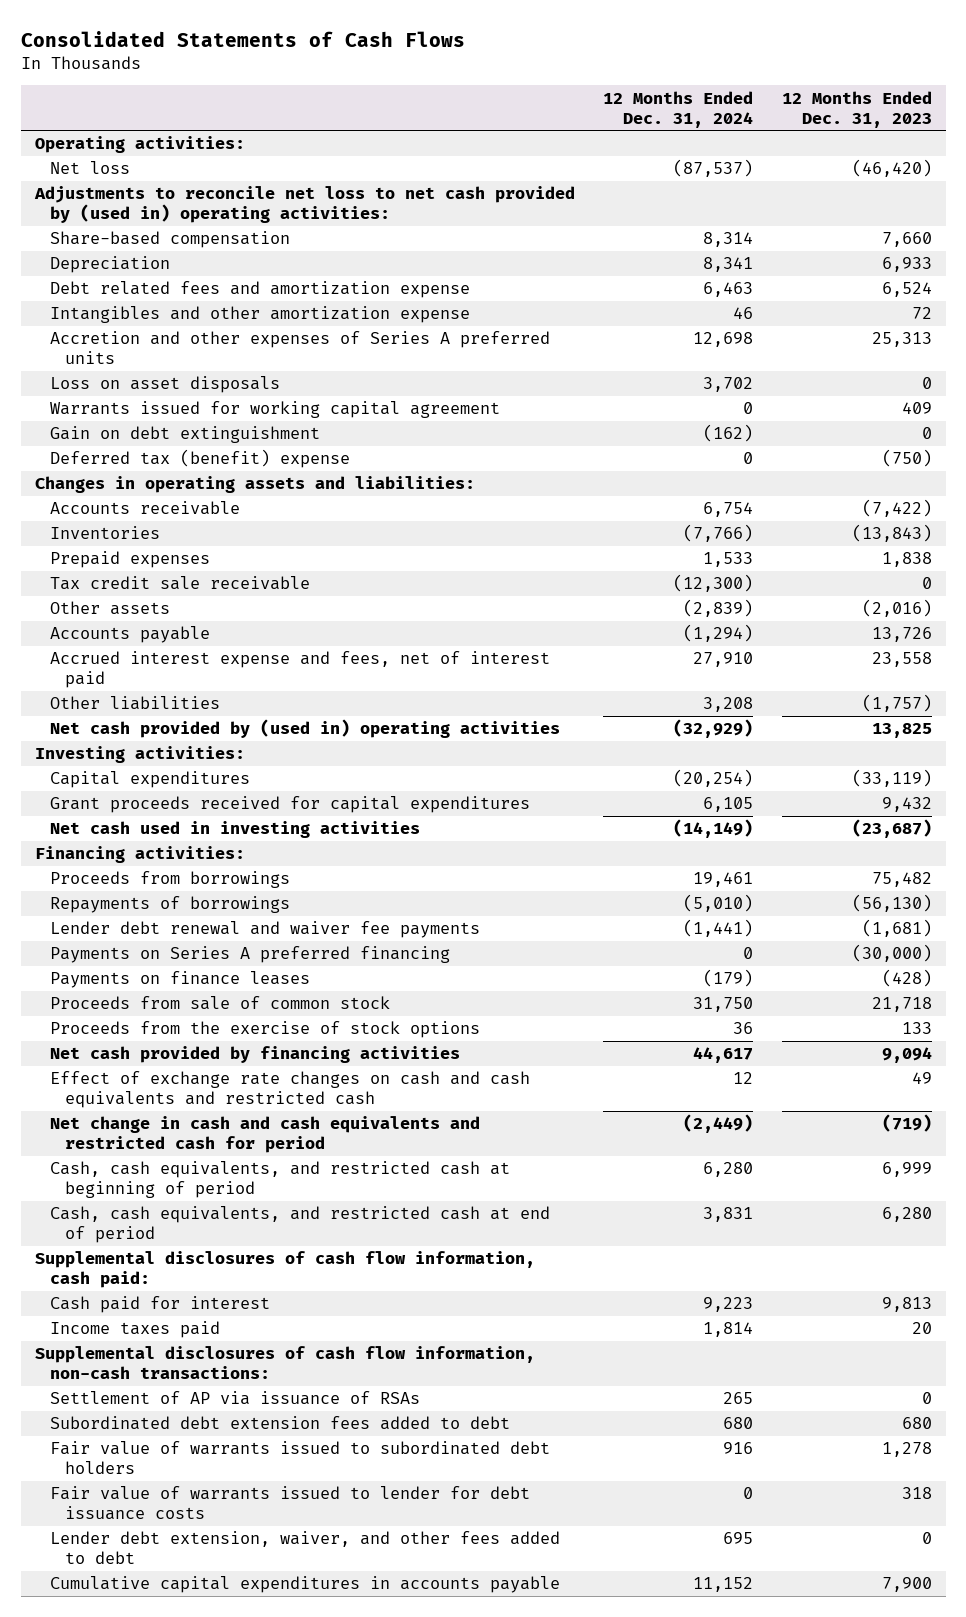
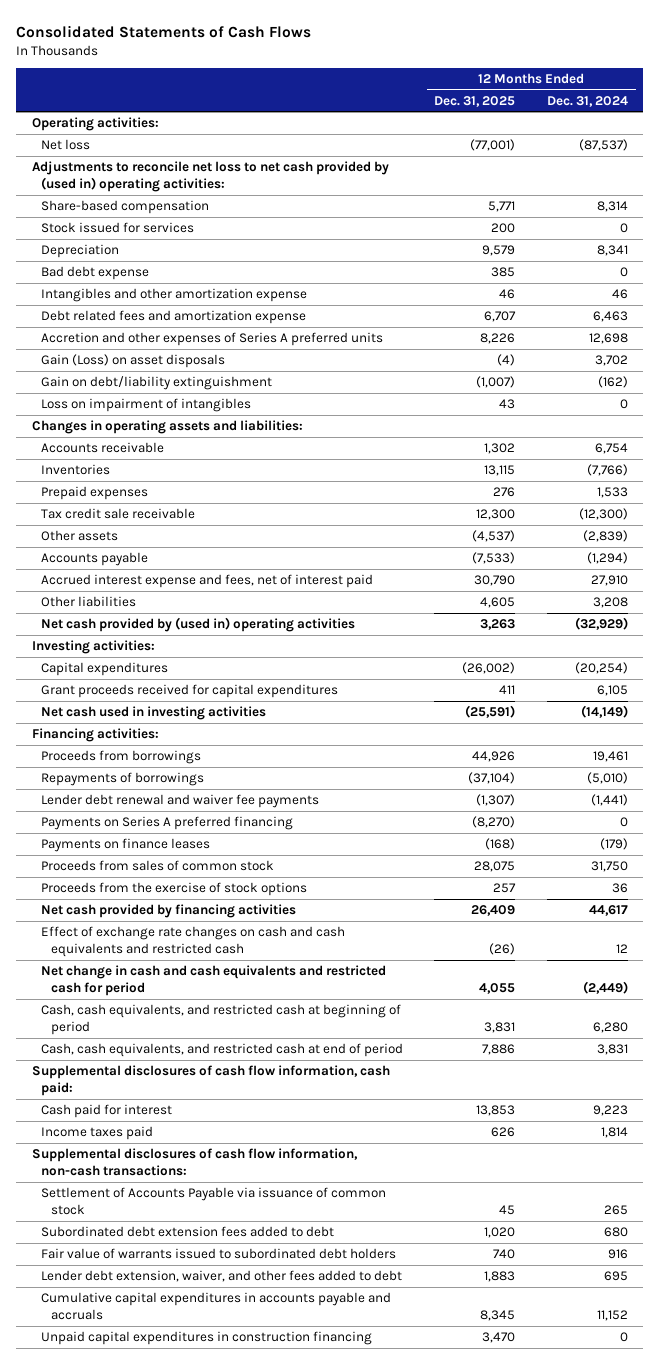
- | 12 Months Ended Dec. 31, 2024 | 12 Months Ended Dec. 31, 2023
+ | 12 Months Ended Dec. 31, 2025 | 12 Months Ended Dec. 31, 2024
+ Stock issued for services | 200 | 0
+ Bad debt expense | 385 | 0
moved down: Debt related fees and amortization expense | 6,707 | 6,463
- Loss on asset disposals | 3,702 | 0
- Warrants issued for working capital agreement | 0 | 409
- Gain on debt extinguishment | (162) | 0
- Deferred tax (benefit) expense | 0 | (750)
+ Gain (Loss) on asset disposals | (4) | 3,702
+ Gain on debt/liability extinguishment | (1,007) | (162)
+ Loss on impairment of intangibles | 43 | 0
- Proceeds from sale of common stock | 31,750 | 21,718
+ Proceeds from sales of common stock | 28,075 | 31,750
- Settlement of AP via issuance of RSAs | 265 | 0
+ Settlement of Accounts Payable via issuance of common stock | 45 | 265
- Fair value of warrants issued to lender for debt issuance costs | 0 | 318
- Cumulative capital expenditures in accounts payable | 11,152 | 7,900
+ Cumulative capital expenditures in accounts payable and accruals | 8,345 | 11,152
+ Unpaid capital expenditures in construction financing | 3,470 | 0

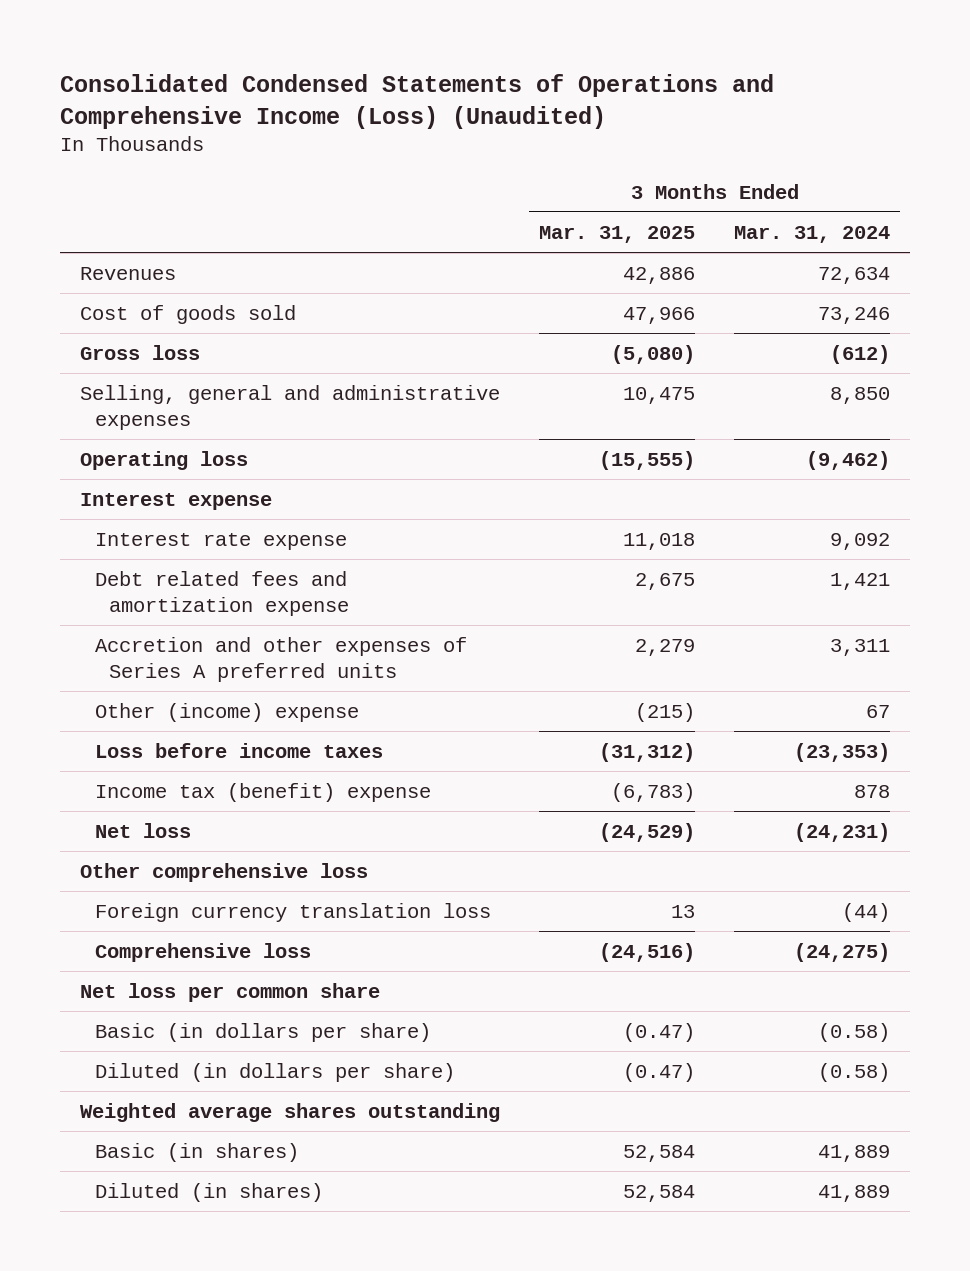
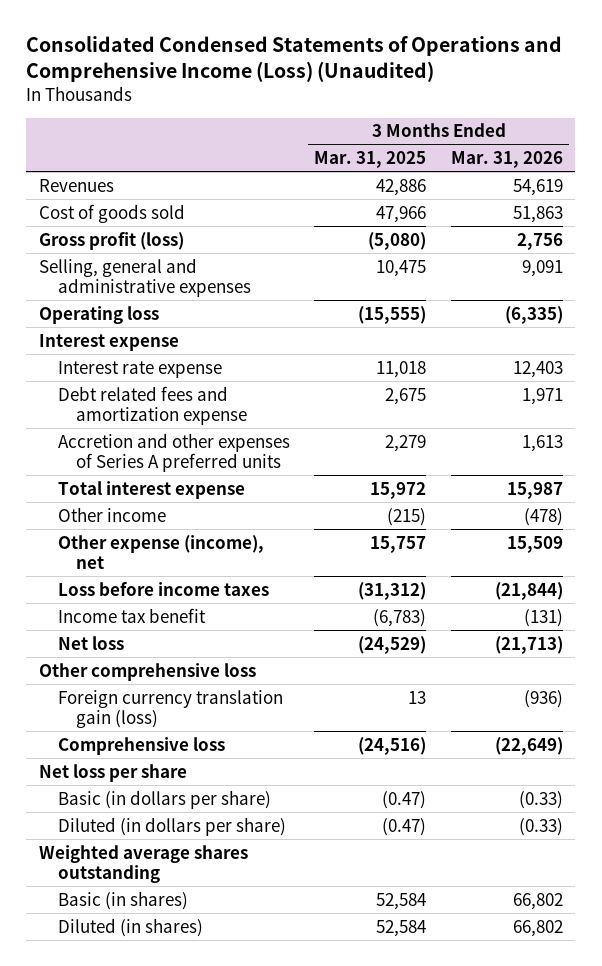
- | 3 Months Ended Mar. 31, 2025 | 3 Months Ended Mar. 31, 2024
+ | 3 Months Ended Mar. 31, 2025 | 3 Months Ended Mar. 31, 2026
- Gross loss | (5,080) | (612)
+ Gross profit (loss) | (5,080) | 2,756
- Other (income) expense | (215) | 67
+ Total interest expense | 15,972 | 15,987
+ Other income | (215) | (478)
+ Other expense (income), net | 15,757 | 15,509
- Income tax (benefit) expense | (6,783) | 878
+ Income tax benefit | (6,783) | (131)
- Foreign currency translation loss | 13 | (44)
+ Foreign currency translation gain (loss) | 13 | (936)
- Net loss per common share
+ Net loss per share

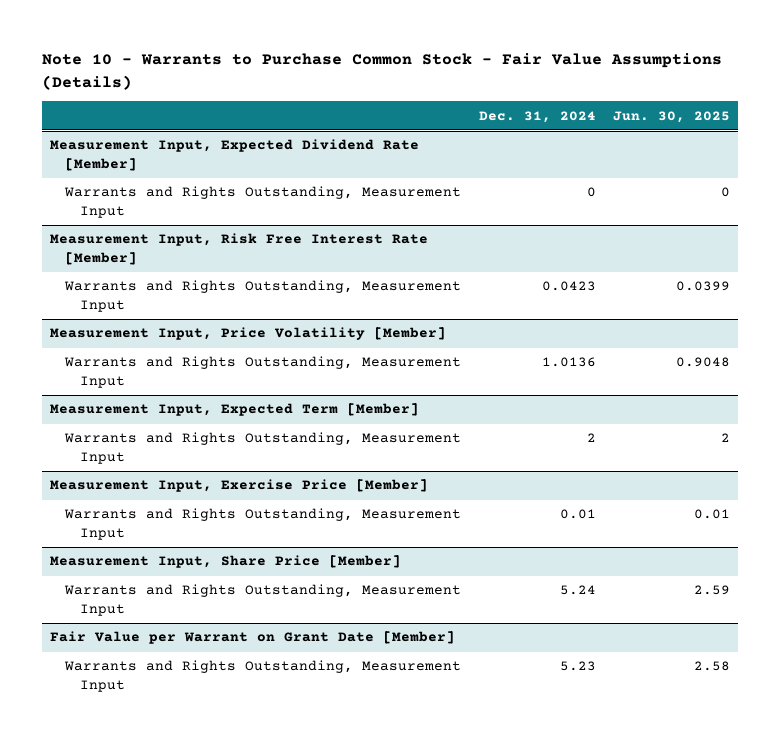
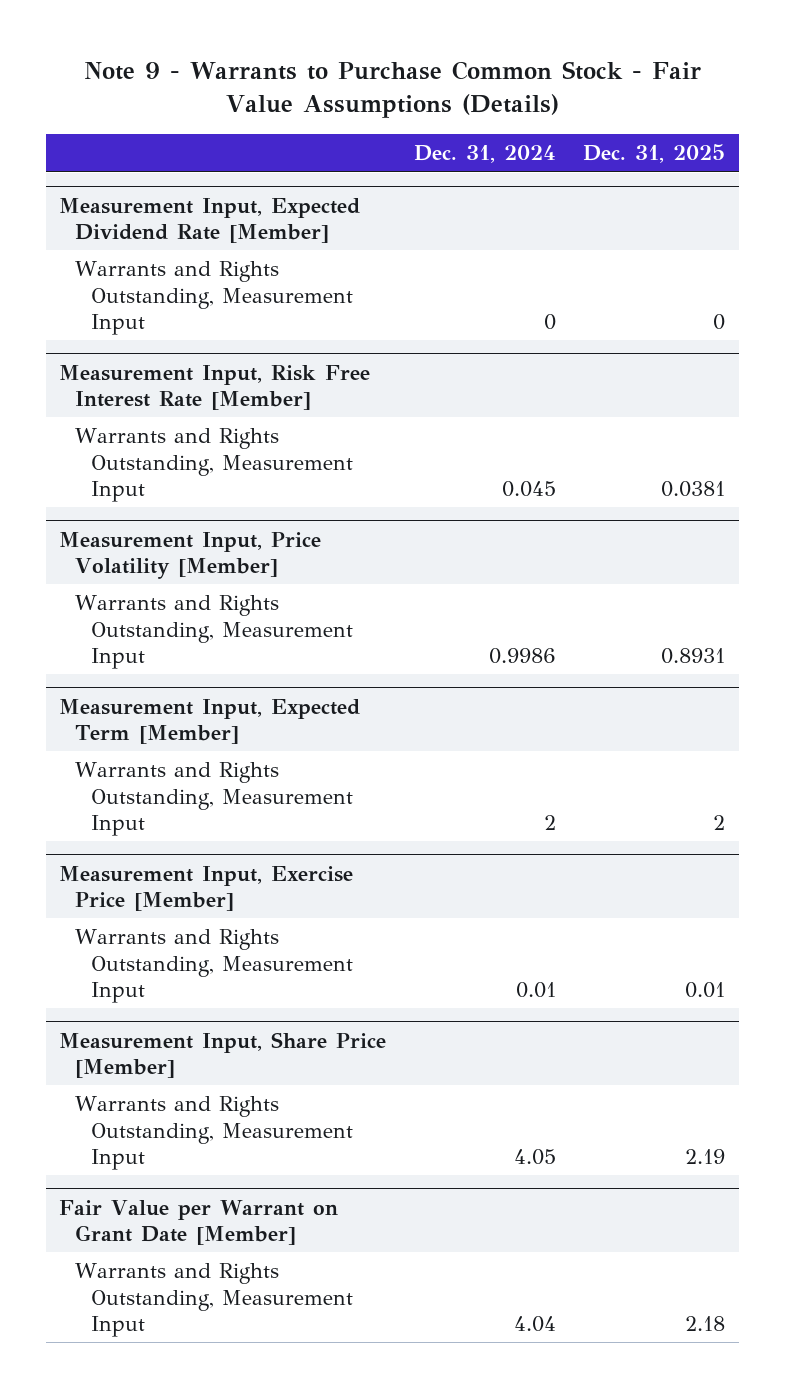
- Note 10 - Warrants to Purchase Common Stock - Fair Value Assumptions (Details)
+ Note 9 - Warrants to Purchase Common Stock - Fair Value Assumptions (Details)
- | Dec. 31, 2024 | Jun. 30, 2025
+ | Dec. 31, 2024 | Dec. 31, 2025
@ Measurement Input, Risk Free Interest Rate [Member]
- Warrants and Rights Outstanding, Measurement Input | 0.0423 | 0.0399
+ Warrants and Rights Outstanding, Measurement Input | 0.045 | 0.0381
@ Measurement Input, Price Volatility [Member]
- Warrants and Rights Outstanding, Measurement Input | 1.0136 | 0.9048
+ Warrants and Rights Outstanding, Measurement Input | 0.9986 | 0.8931
@ Measurement Input, Share Price [Member]
- Warrants and Rights Outstanding, Measurement Input | 5.24 | 2.59
+ Warrants and Rights Outstanding, Measurement Input | 4.05 | 2.19
@ Fair Value per Warrant on Grant Date [Member]
- Warrants and Rights Outstanding, Measurement Input | 5.23 | 2.58
+ Warrants and Rights Outstanding, Measurement Input | 4.04 | 2.18

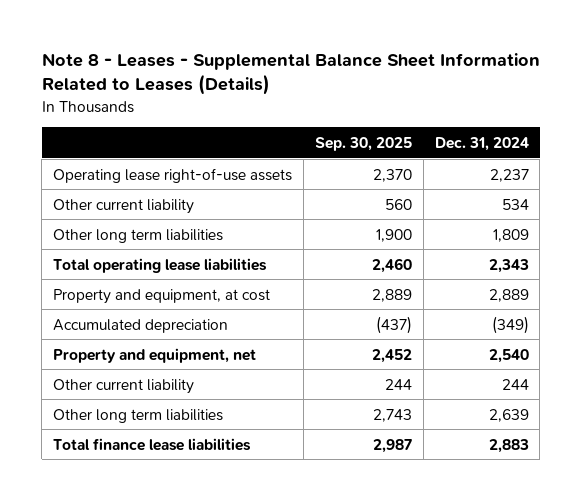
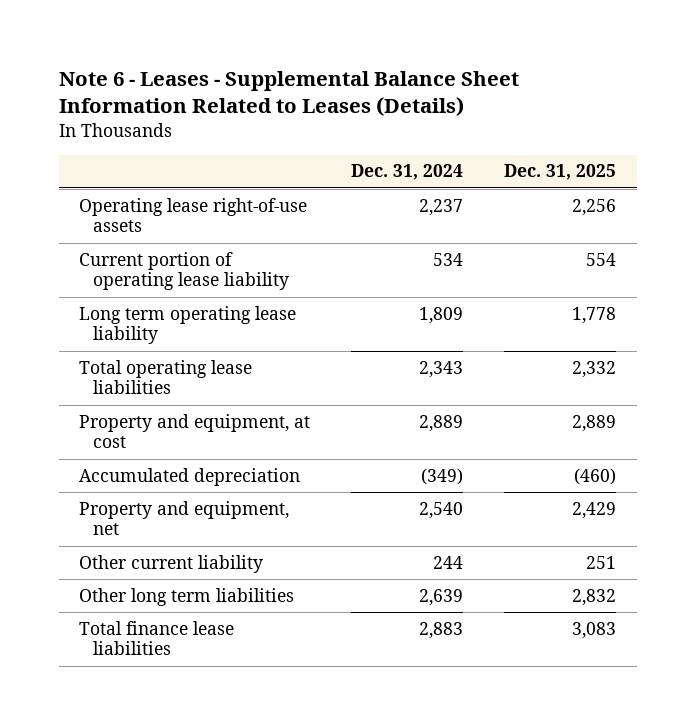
- Note 8 - Leases - Supplemental Balance Sheet Information Related to Leases (Details)
+ Note 6 - Leases - Supplemental Balance Sheet Information Related to Leases (Details)
- | Sep. 30, 2025 | Dec. 31, 2024
+ | Dec. 31, 2024 | Dec. 31, 2025
- Other current liability | 560 | 534
- Other long term liabilities | 1,900 | 1,809
+ Current portion of operating lease liability | 534 | 554
+ Long term operating lease liability | 1,809 | 1,778

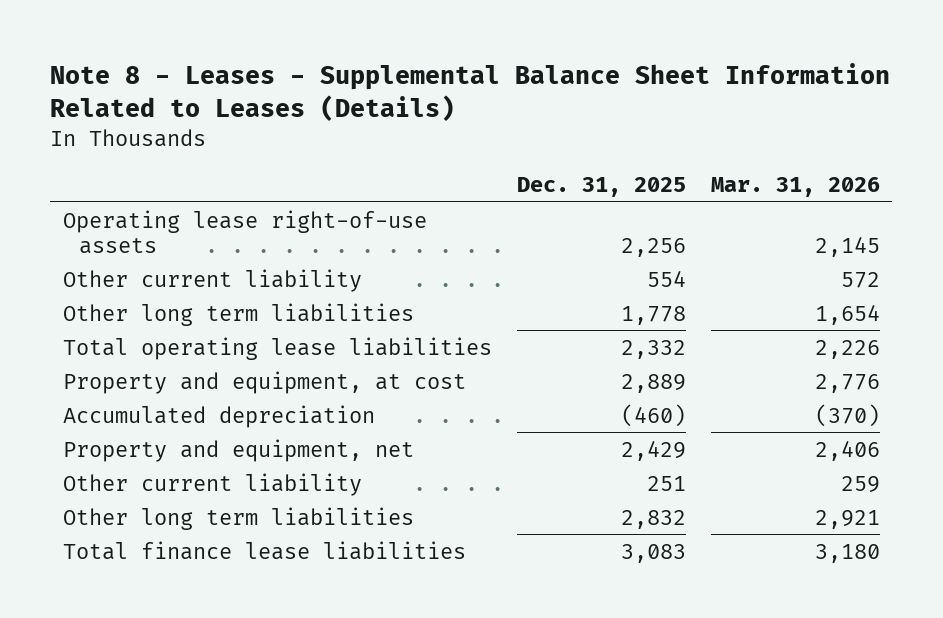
- Note 6 - Leases - Supplemental Balance Sheet Information Related to Leases (Details)
+ Note 8 - Leases - Supplemental Balance Sheet Information Related to Leases (Details)
- | Dec. 31, 2024 | Dec. 31, 2025
+ | Dec. 31, 2025 | Mar. 31, 2026
- Current portion of operating lease liability | 534 | 554
- Long term operating lease liability | 1,809 | 1,778
+ Other current liability | 554 | 572
+ Other long term liabilities | 1,778 | 1,654

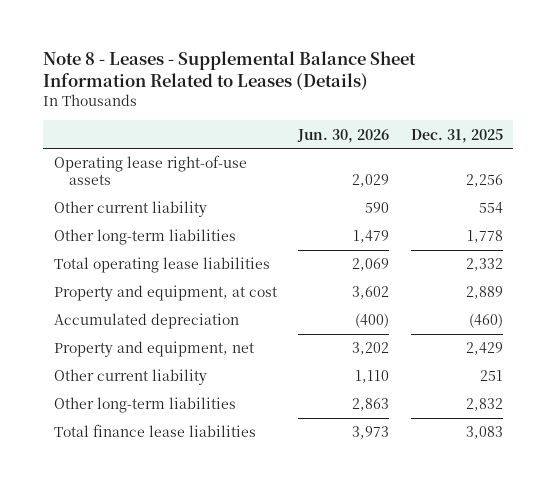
- | Dec. 31, 2025 | Mar. 31, 2026
+ | Jun. 30, 2026 | Dec. 31, 2025
- Other long term liabilities | 1,778 | 1,654
+ Other long-term liabilities | 1,479 | 1,778
- Other long term liabilities | 2,832 | 2,921
+ Other long-term liabilities | 2,863 | 2,832

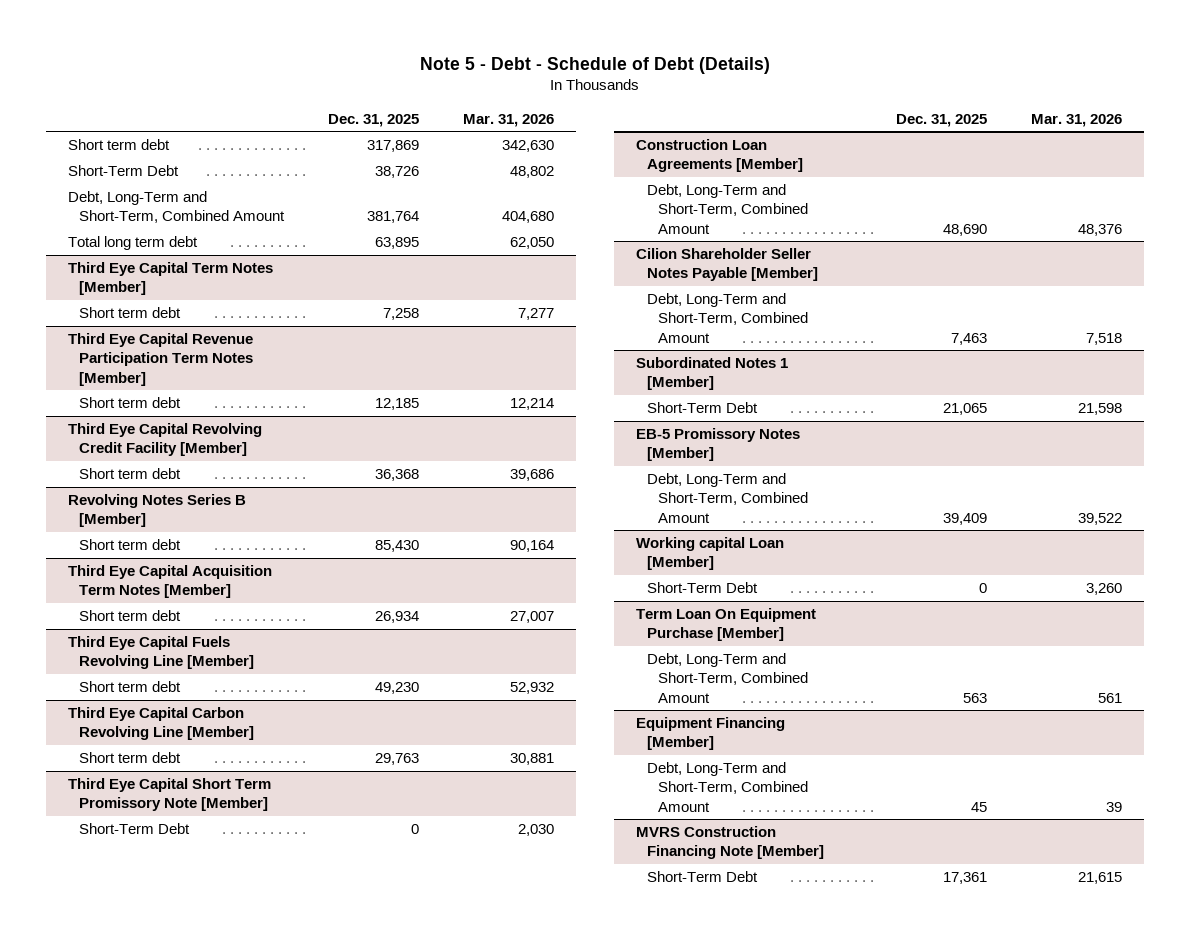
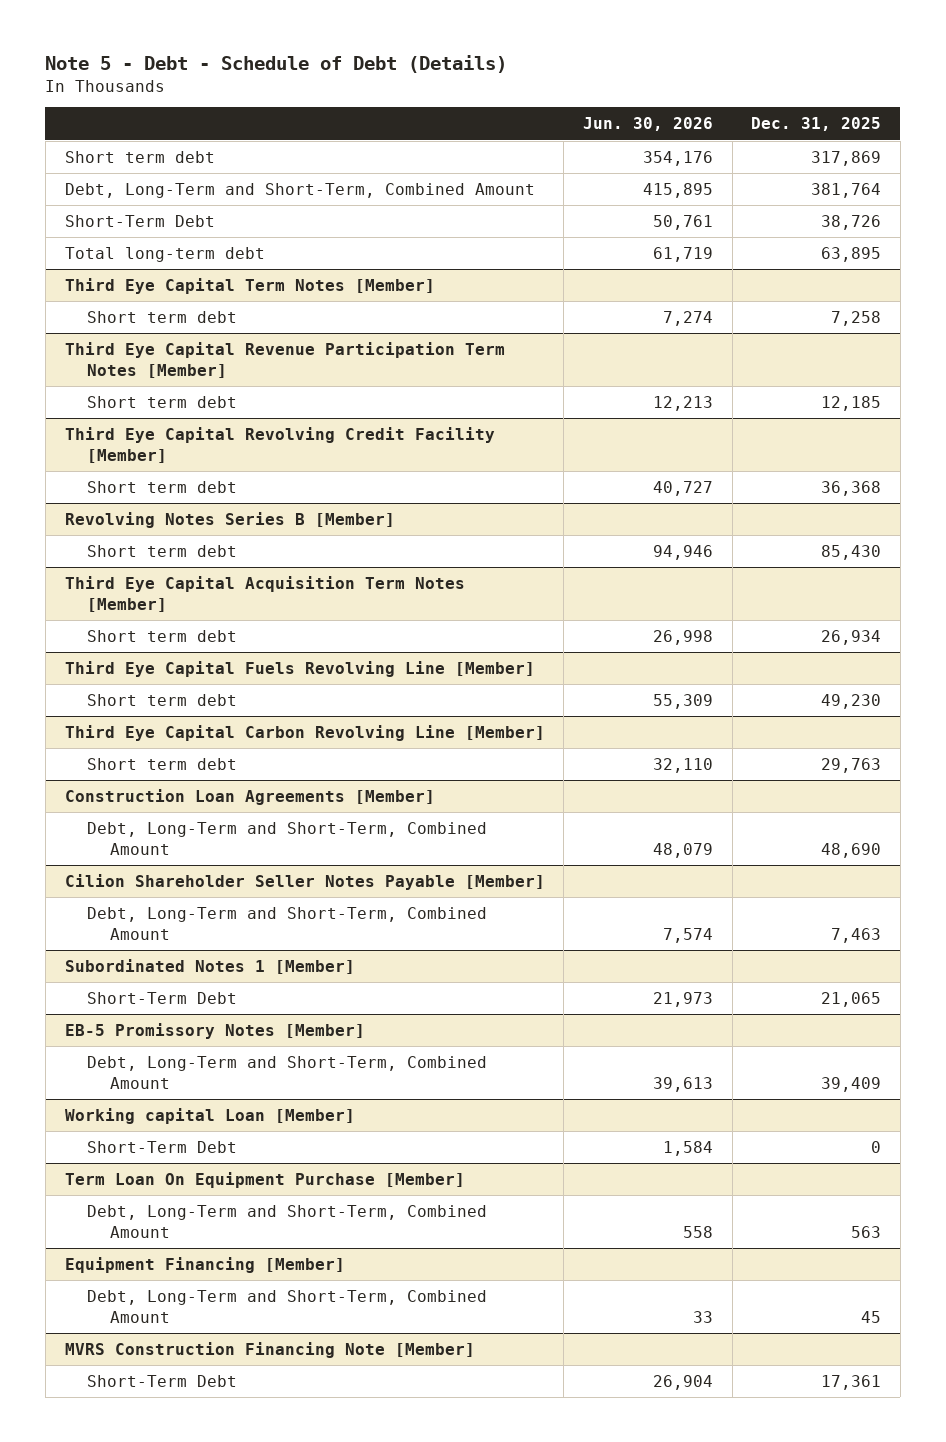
- | Dec. 31, 2025 | Mar. 31, 2026
+ | Jun. 30, 2026 | Dec. 31, 2025
- Total long term debt | 63,895 | 62,050
moved down: Short-Term Debt | 50,761 | 38,726
+ Total long-term debt | 61,719 | 63,895
- Third Eye Capital Short Term Promissory Note [Member]
- Short-Term Debt | 0 | 2,030

